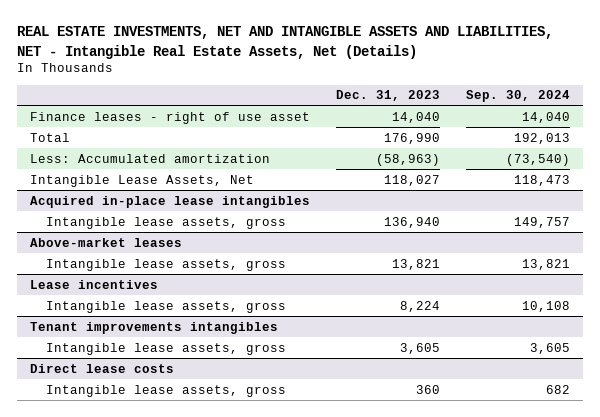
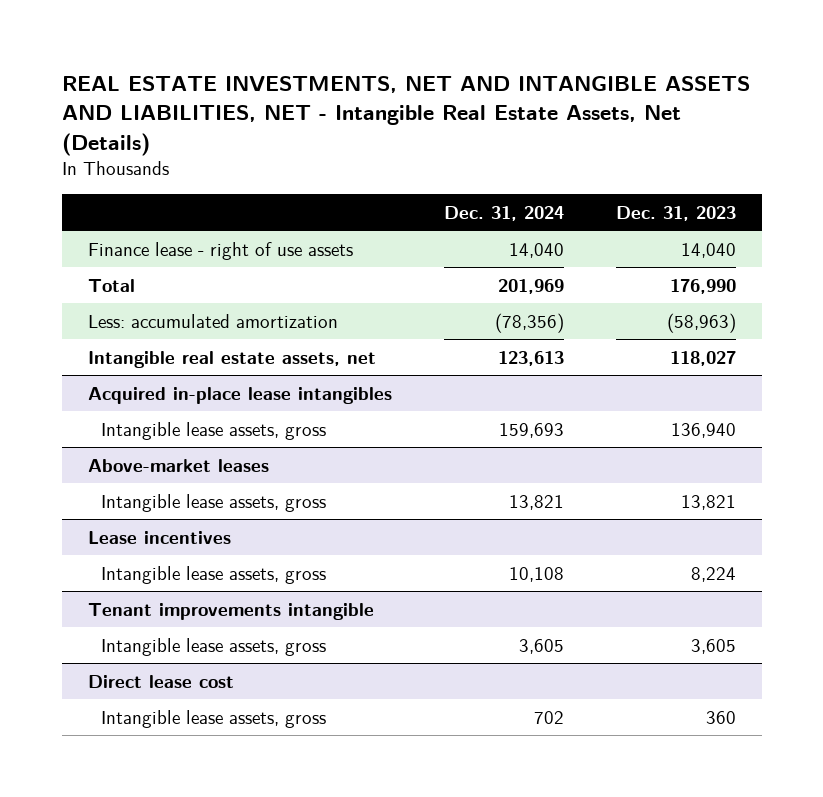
- | Dec. 31, 2023 | Sep. 30, 2024
+ | Dec. 31, 2024 | Dec. 31, 2023
- Finance leases - right of use asset | 14,040 | 14,040
+ Finance lease - right of use assets | 14,040 | 14,040
- Less: Accumulated amortization | (58,963) | (73,540)
- Intangible Lease Assets, Net | 118,027 | 118,473
+ Less: accumulated amortization | (78,356) | (58,963)
+ Intangible real estate assets, net | 123,613 | 118,027
- Tenant improvements intangibles
+ Tenant improvements intangible
- Direct lease costs
+ Direct lease cost

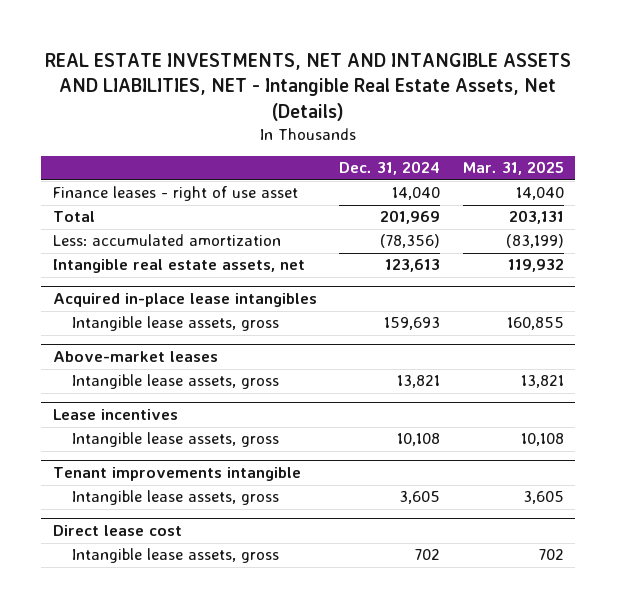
- | Dec. 31, 2024 | Dec. 31, 2023
+ | Dec. 31, 2024 | Mar. 31, 2025
- Finance lease - right of use assets | 14,040 | 14,040
+ Finance leases - right of use asset | 14,040 | 14,040

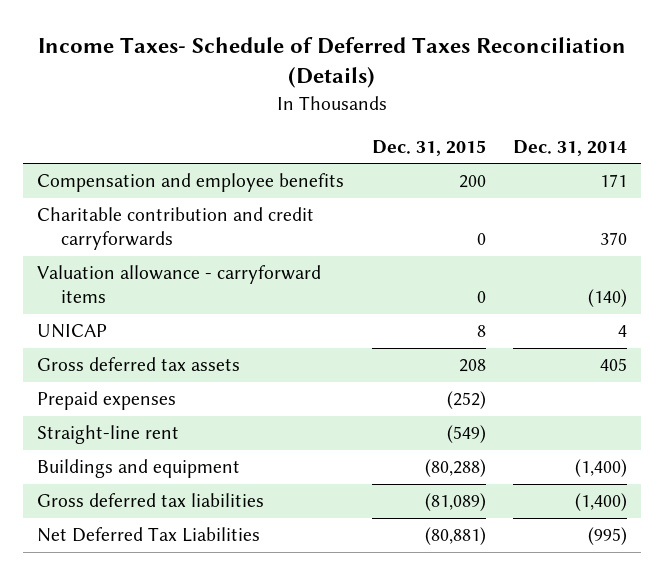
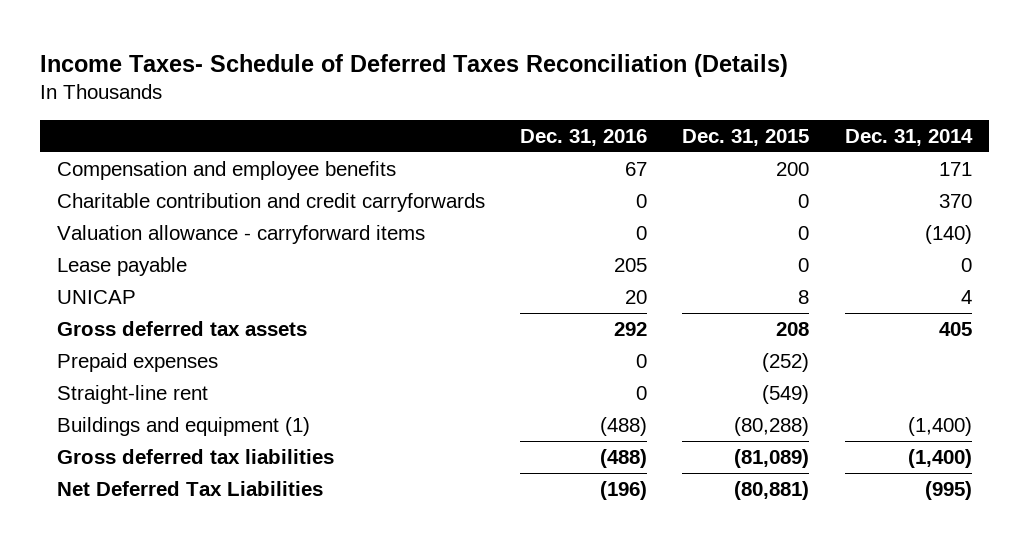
- | Dec. 31, 2015 | Dec. 31, 2014
+ | Dec. 31, 2016 | Dec. 31, 2015 | Dec. 31, 2014
+ Lease payable | 205 | 0 | 0
- Buildings and equipment | (80,288) | (1,400)
+ Buildings and equipment (1) | (488) | (80,288) | (1,400)

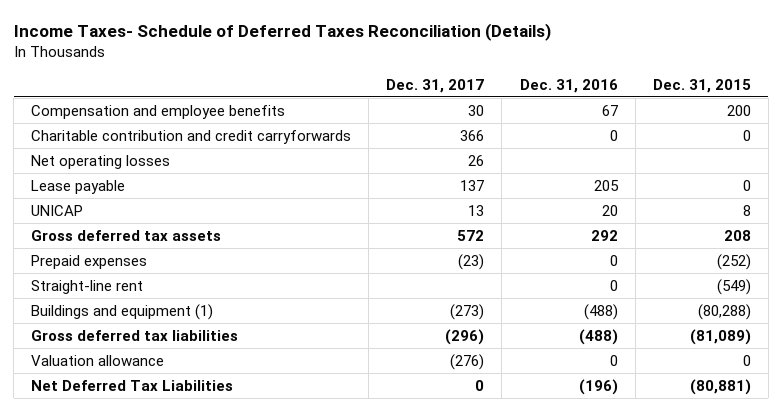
- | Dec. 31, 2016 | Dec. 31, 2015 | Dec. 31, 2014
+ | Dec. 31, 2017 | Dec. 31, 2016 | Dec. 31, 2015
- Valuation allowance - carryforward items | 0 | 0 | (140)
+ Net operating losses | 26 | |
+ Valuation allowance | (276) | 0 | 0

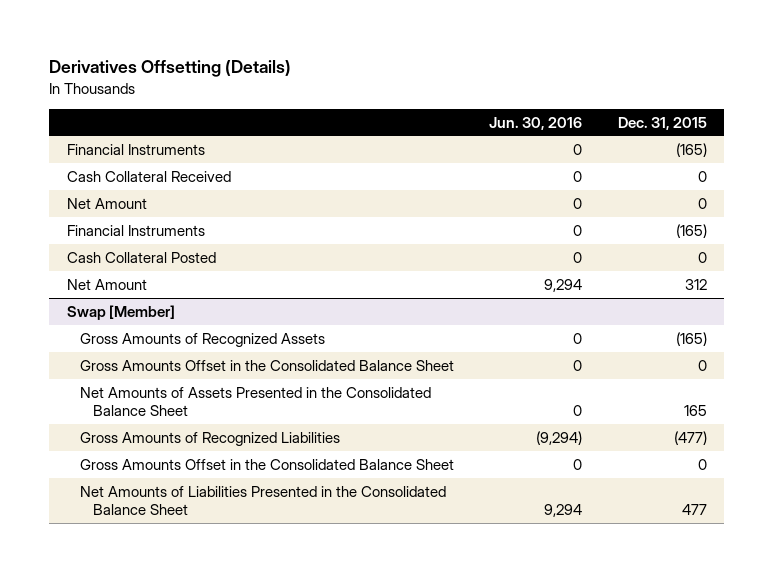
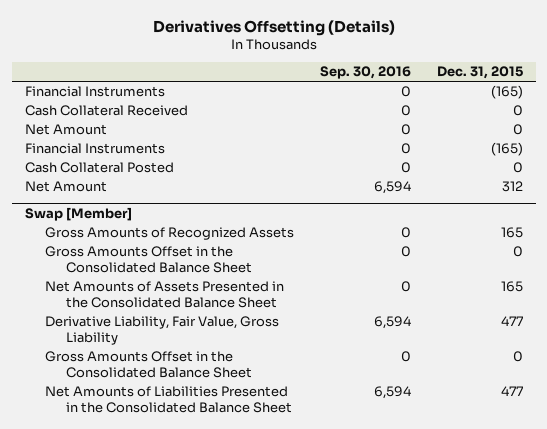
- | Jun. 30, 2016 | Dec. 31, 2015
+ | Sep. 30, 2016 | Dec. 31, 2015
@ Swap [Member]
- Gross Amounts of Recognized Assets | 0 | (165)
+ Gross Amounts of Recognized Assets | 0 | 165
- Gross Amounts of Recognized Liabilities | (9,294) | (477)
+ Derivative Liability, Fair Value, Gross Liability | 6,594 | 477

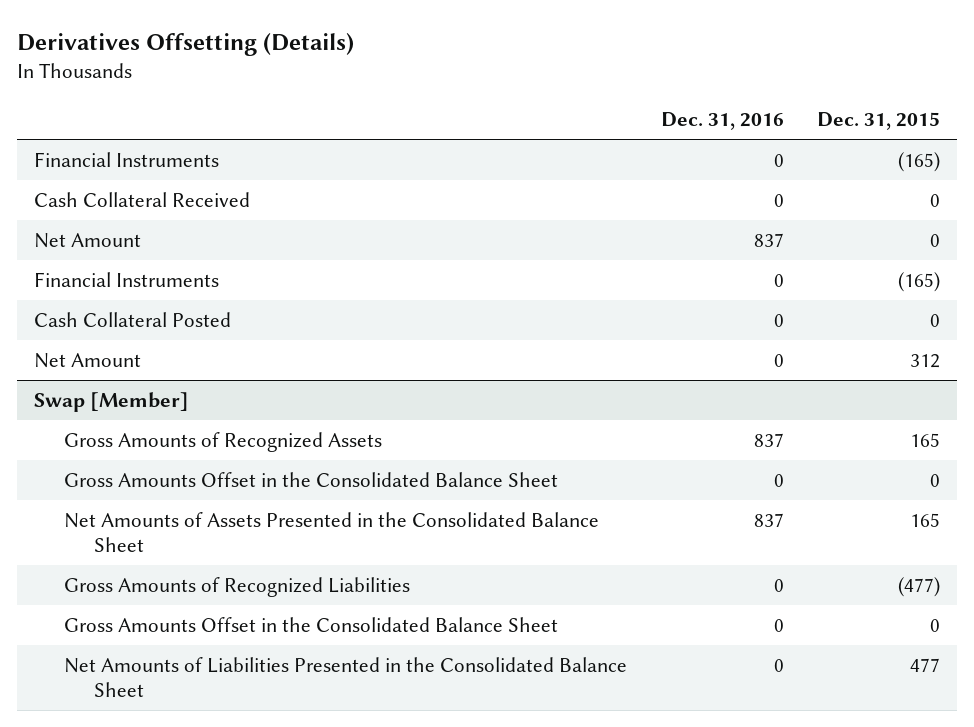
- | Sep. 30, 2016 | Dec. 31, 2015
+ | Dec. 31, 2016 | Dec. 31, 2015
@ Swap [Member]
- Derivative Liability, Fair Value, Gross Liability | 6,594 | 477
+ Gross Amounts of Recognized Liabilities | 0 | (477)

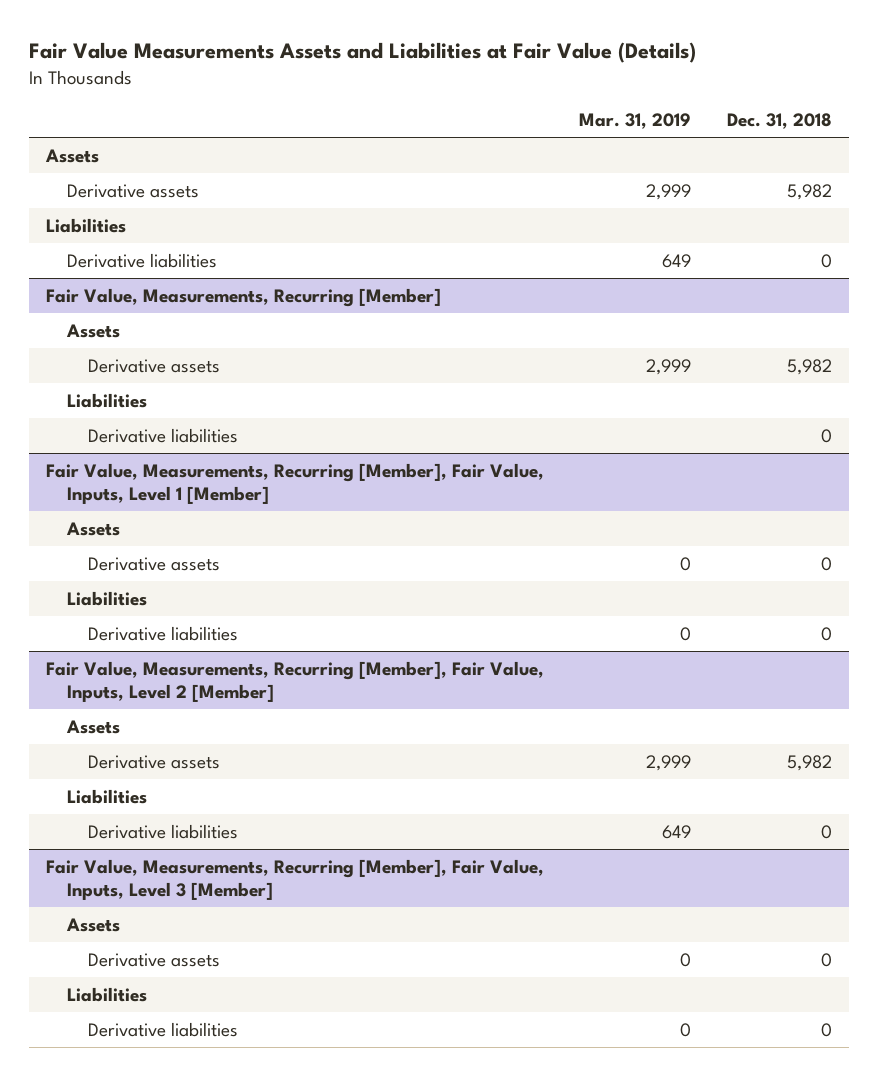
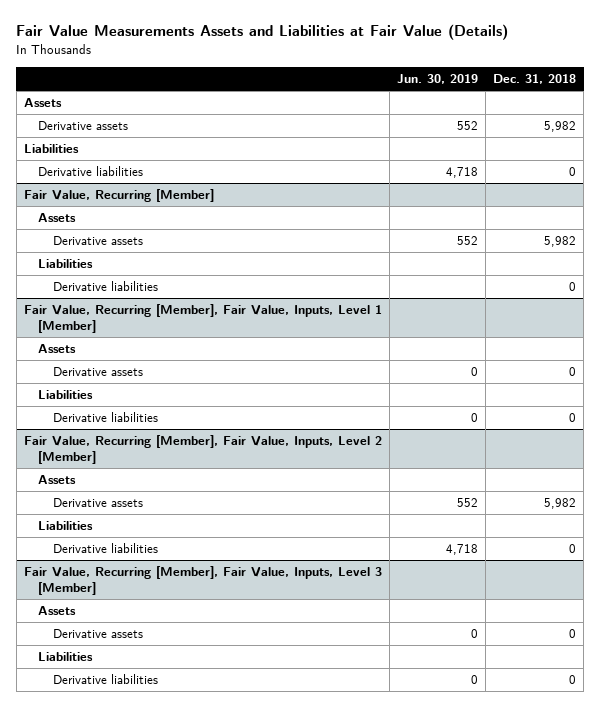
- | Mar. 31, 2019 | Dec. 31, 2018
+ | Jun. 30, 2019 | Dec. 31, 2018
- Fair Value, Measurements, Recurring [Member]
+ Fair Value, Recurring [Member]
- Fair Value, Measurements, Recurring [Member], Fair Value, Inputs, Level 1 [Member]
+ Fair Value, Recurring [Member], Fair Value, Inputs, Level 1 [Member]
- Fair Value, Measurements, Recurring [Member], Fair Value, Inputs, Level 2 [Member]
+ Fair Value, Recurring [Member], Fair Value, Inputs, Level 2 [Member]
- Fair Value, Measurements, Recurring [Member], Fair Value, Inputs, Level 3 [Member]
+ Fair Value, Recurring [Member], Fair Value, Inputs, Level 3 [Member]

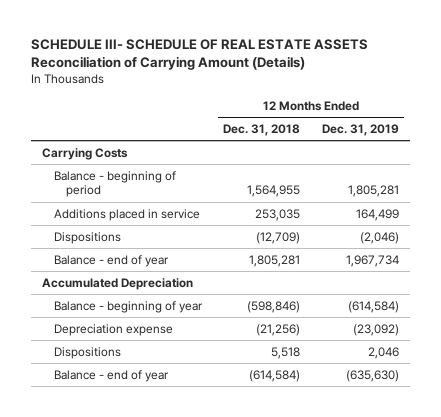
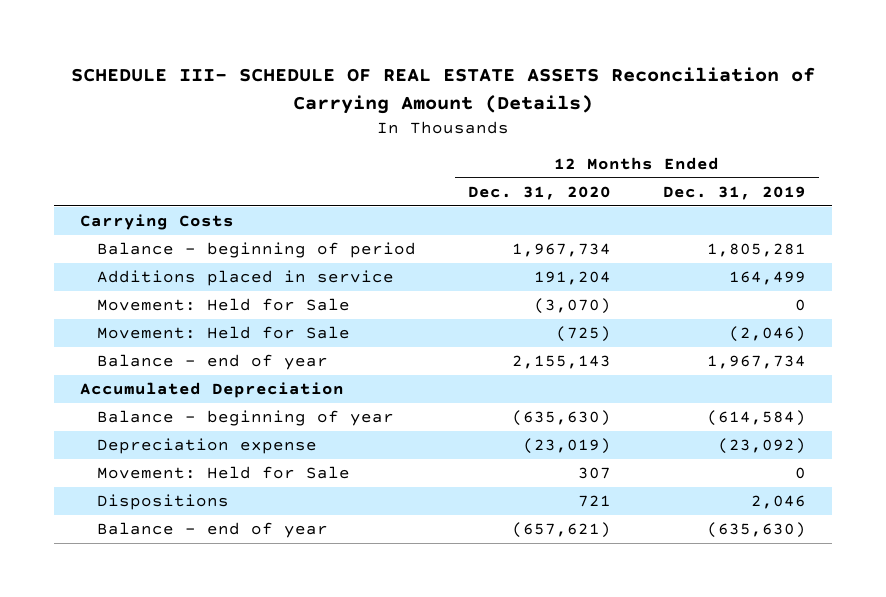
- | 12 Months Ended Dec. 31, 2018 | 12 Months Ended Dec. 31, 2019
+ | 12 Months Ended Dec. 31, 2020 | 12 Months Ended Dec. 31, 2019
- Dispositions | (12,709) | (2,046)
+ Movement: Held for Sale | (3,070) | 0
+ Movement: Held for Sale | (725) | (2,046)
+ Movement: Held for Sale | 307 | 0

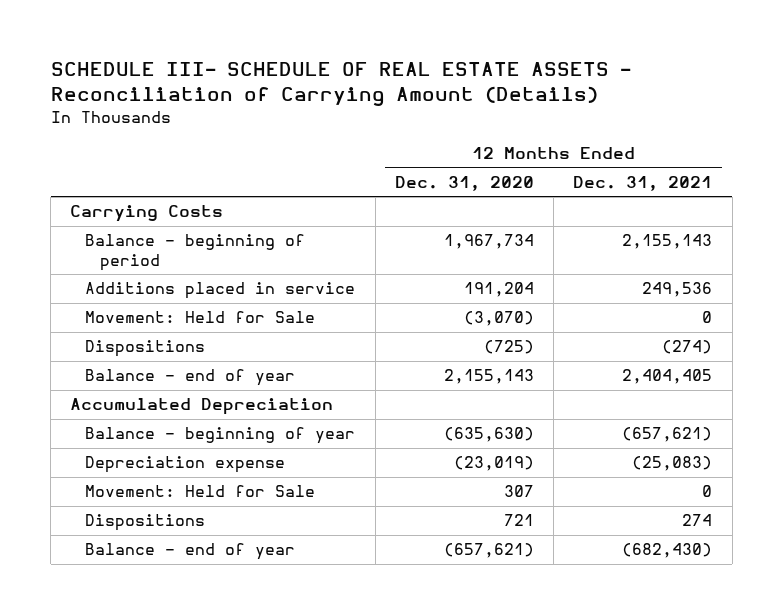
- SCHEDULE III- SCHEDULE OF REAL ESTATE ASSETS Reconciliation of Carrying Amount (Details)
+ SCHEDULE III- SCHEDULE OF REAL ESTATE ASSETS - Reconciliation of Carrying Amount (Details)
- | 12 Months Ended Dec. 31, 2020 | 12 Months Ended Dec. 31, 2019
+ | 12 Months Ended Dec. 31, 2020 | 12 Months Ended Dec. 31, 2021
- Movement: Held for Sale | (725) | (2,046)
+ Dispositions | (725) | (274)

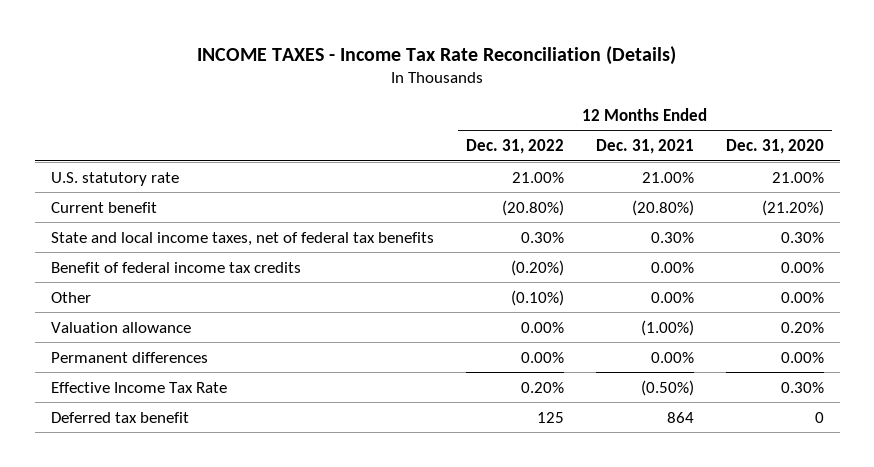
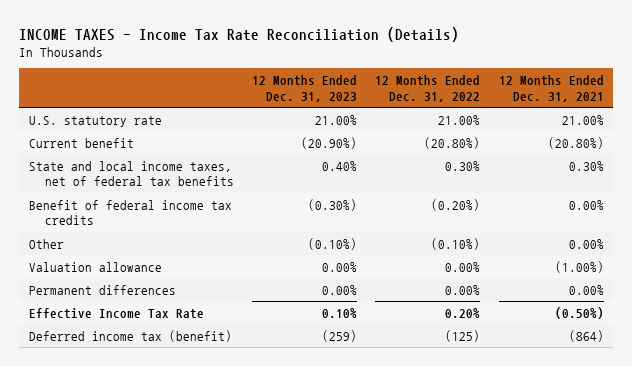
- | 12 Months Ended Dec. 31, 2022 | 12 Months Ended Dec. 31, 2021 | 12 Months Ended Dec. 31, 2020
+ | 12 Months Ended Dec. 31, 2023 | 12 Months Ended Dec. 31, 2022 | 12 Months Ended Dec. 31, 2021
- Deferred tax benefit | 125 | 864 | 0
+ Deferred income tax (benefit) | (259) | (125) | (864)

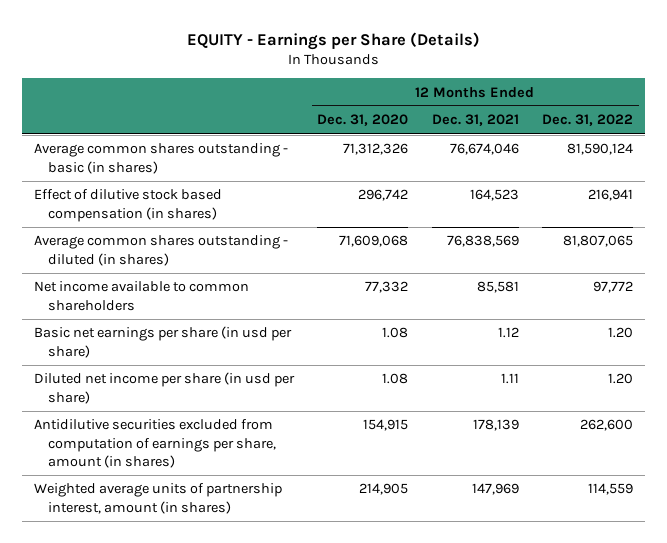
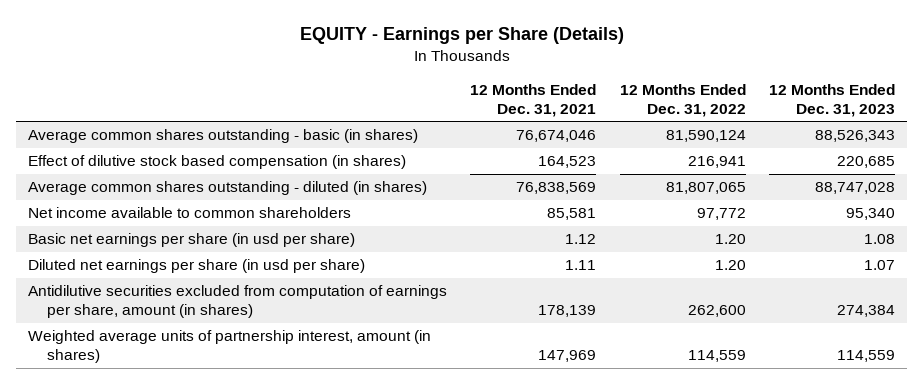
- | 12 Months Ended Dec. 31, 2020 | 12 Months Ended Dec. 31, 2021 | 12 Months Ended Dec. 31, 2022
+ | 12 Months Ended Dec. 31, 2021 | 12 Months Ended Dec. 31, 2022 | 12 Months Ended Dec. 31, 2023
- Diluted net income per share (in usd per share) | 1.08 | 1.11 | 1.20
+ Diluted net earnings per share (in usd per share) | 1.11 | 1.20 | 1.07

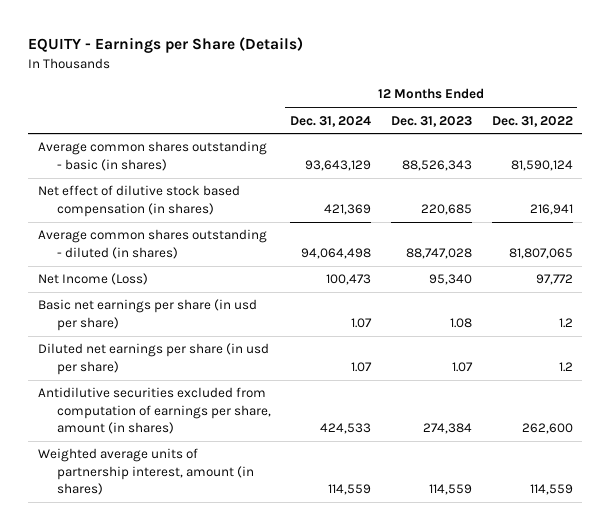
- | 12 Months Ended Dec. 31, 2021 | 12 Months Ended Dec. 31, 2022 | 12 Months Ended Dec. 31, 2023
+ | 12 Months Ended Dec. 31, 2024 | 12 Months Ended Dec. 31, 2023 | 12 Months Ended Dec. 31, 2022
- Effect of dilutive stock based compensation (in shares) | 164,523 | 216,941 | 220,685
+ Net effect of dilutive stock based compensation (in shares) | 421,369 | 220,685 | 216,941
- Net income available to common shareholders | 85,581 | 97,772 | 95,340
- Basic net earnings per share (in usd per share) | 1.12 | 1.20 | 1.08
- Diluted net earnings per share (in usd per share) | 1.11 | 1.20 | 1.07
+ Net Income (Loss) | 100,473 | 95,340 | 97,772
+ Basic net earnings per share (in usd per share) | 1.07 | 1.08 | 1.2
+ Diluted net earnings per share (in usd per share) | 1.07 | 1.07 | 1.2

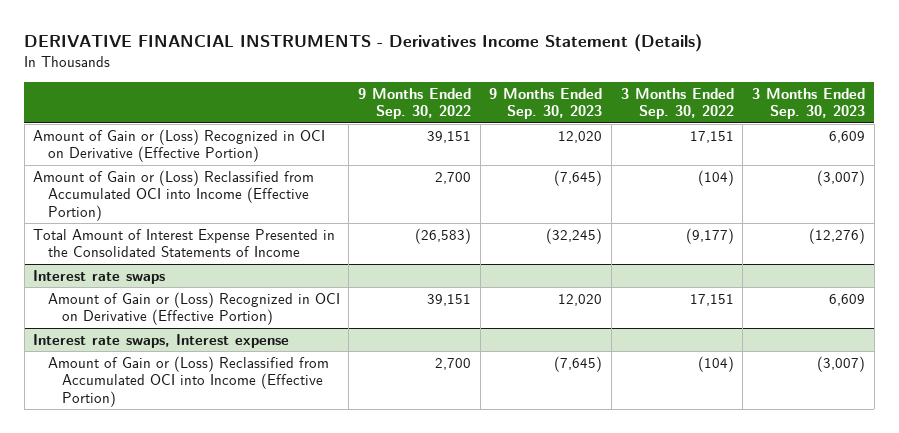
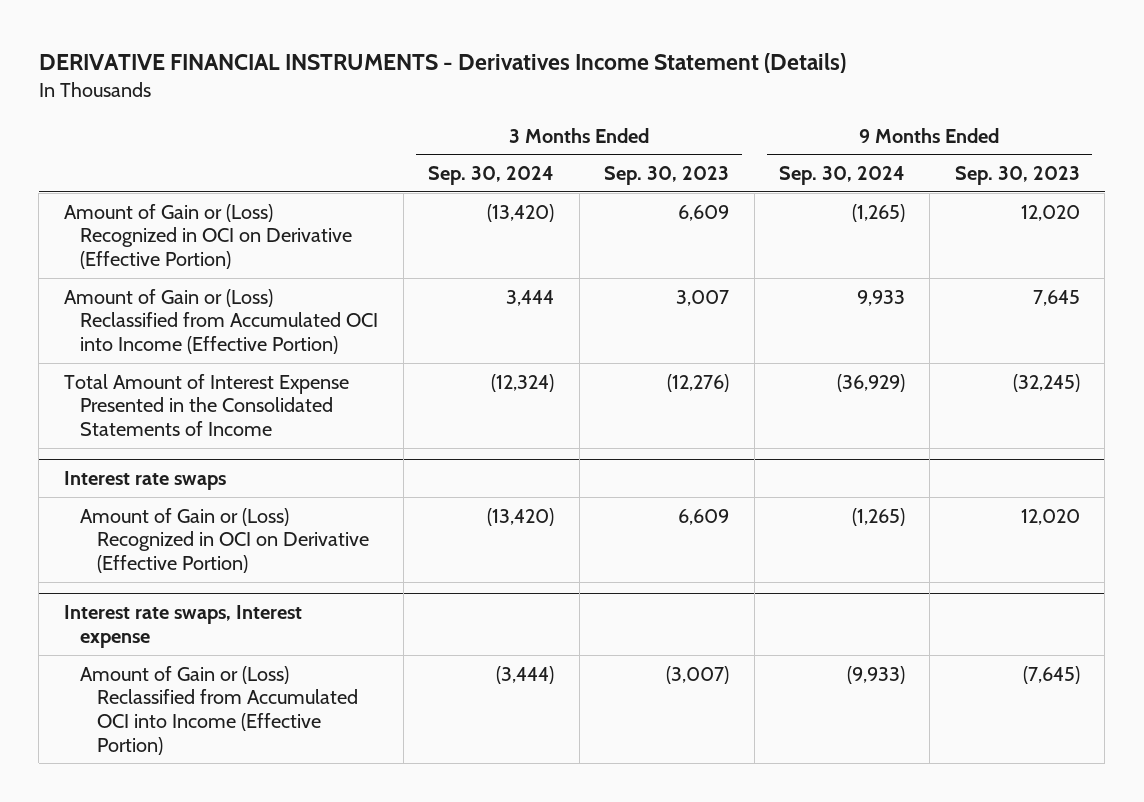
- | 9 Months Ended Sep. 30, 2022 | 9 Months Ended Sep. 30, 2023 | 3 Months Ended Sep. 30, 2022 | 3 Months Ended Sep. 30, 2023
+ | 3 Months Ended Sep. 30, 2024 | 3 Months Ended Sep. 30, 2023 | 9 Months Ended Sep. 30, 2024 | 9 Months Ended Sep. 30, 2023
- Amount of Gain or (Loss) Reclassified from Accumulated OCI into Income (Effective Portion) | 2,700 | (7,645) | (104) | (3,007)
+ Amount of Gain or (Loss) Reclassified from Accumulated OCI into Income (Effective Portion) | 3,444 | 3,007 | 9,933 | 7,645

